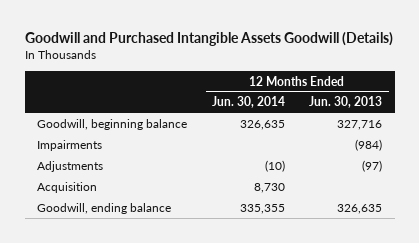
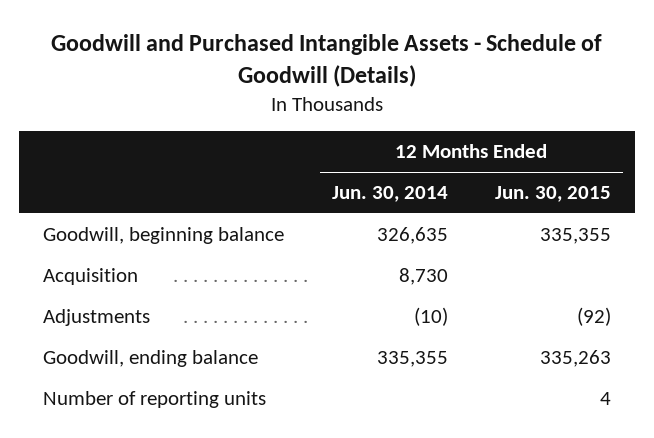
- Goodwill and Purchased Intangible Assets Goodwill (Details)
+ Goodwill and Purchased Intangible Assets - Schedule of Goodwill (Details)
- | 12 Months Ended Jun. 30, 2014 | 12 Months Ended Jun. 30, 2013
+ | 12 Months Ended Jun. 30, 2014 | 12 Months Ended Jun. 30, 2015
- Impairments | | (984)
moved down: Adjustments | (10) | (92)
+ Number of reporting units | | 4

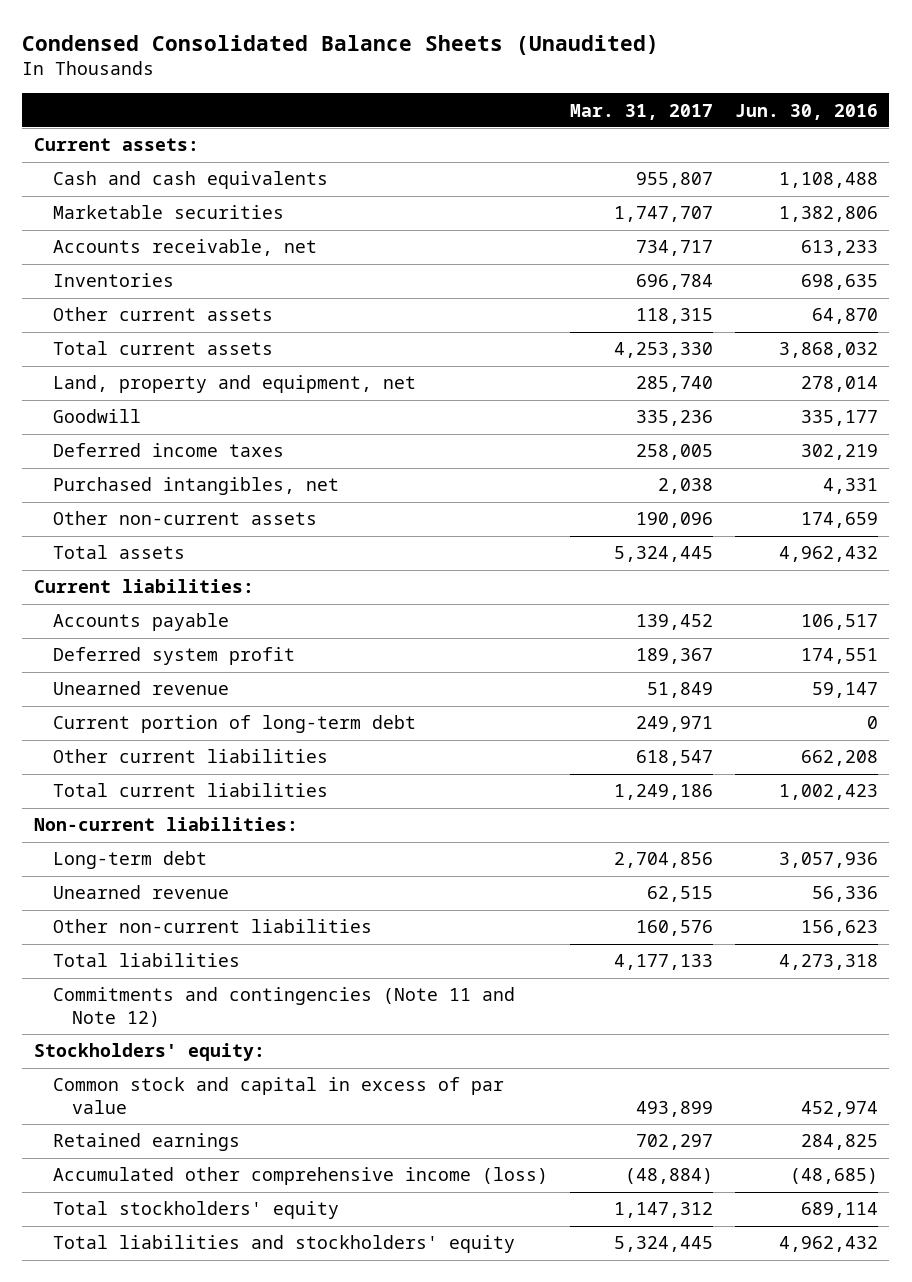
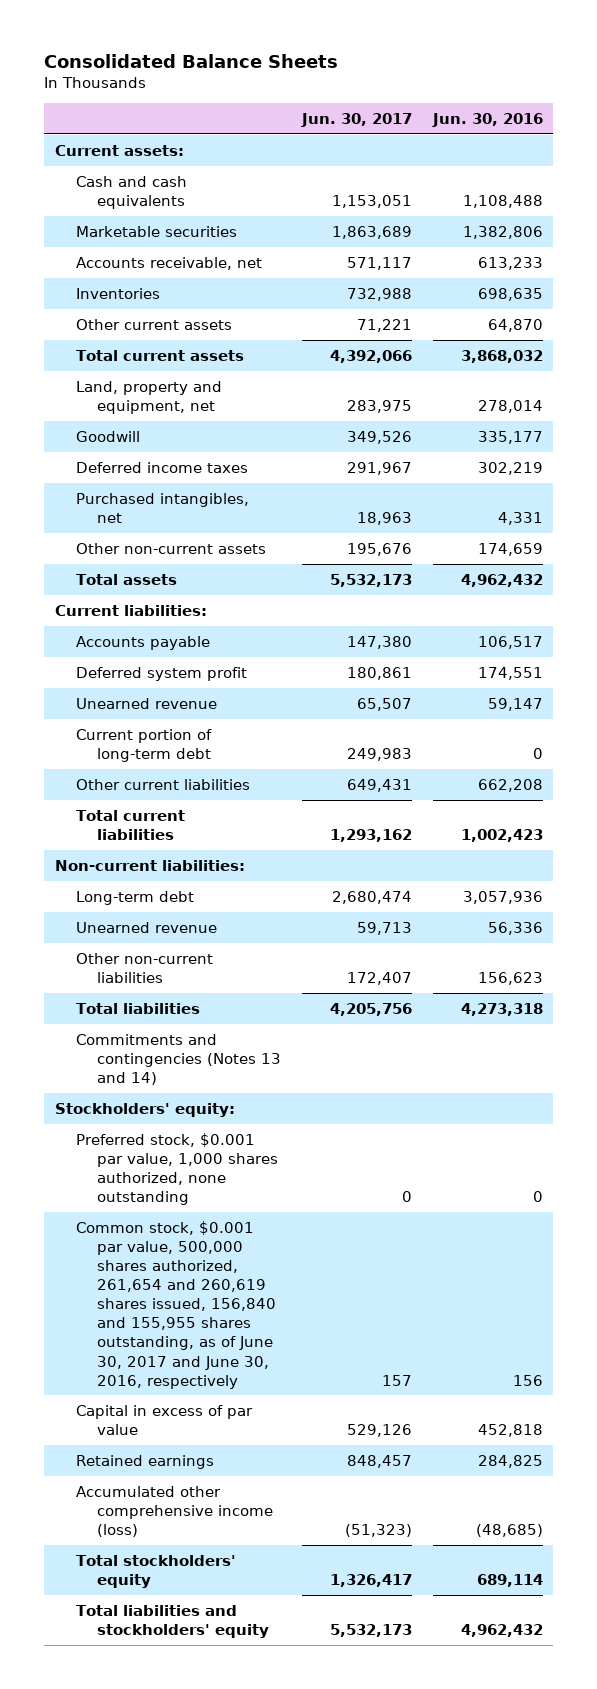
- Condensed Consolidated Balance Sheets (Unaudited)
+ Consolidated Balance Sheets
- | Mar. 31, 2017 | Jun. 30, 2016
+ | Jun. 30, 2017 | Jun. 30, 2016
- Commitments and contingencies (Note 11 and Note 12)
+ Commitments and contingencies (Notes 13 and 14)
- Common stock and capital in excess of par value | 493,899 | 452,974
+ Preferred stock, $0.001 par value, 1,000 shares authorized, none outstanding | 0 | 0
+ Common stock, $0.001 par value, 500,000 shares authorized, 261,654 and 260,619 shares issued, 156,840 and 155,955 shares outstanding, as of June 30, 2017 and June 30, 2016, respectively | 157 | 156
+ Capital in excess of par value | 529,126 | 452,818

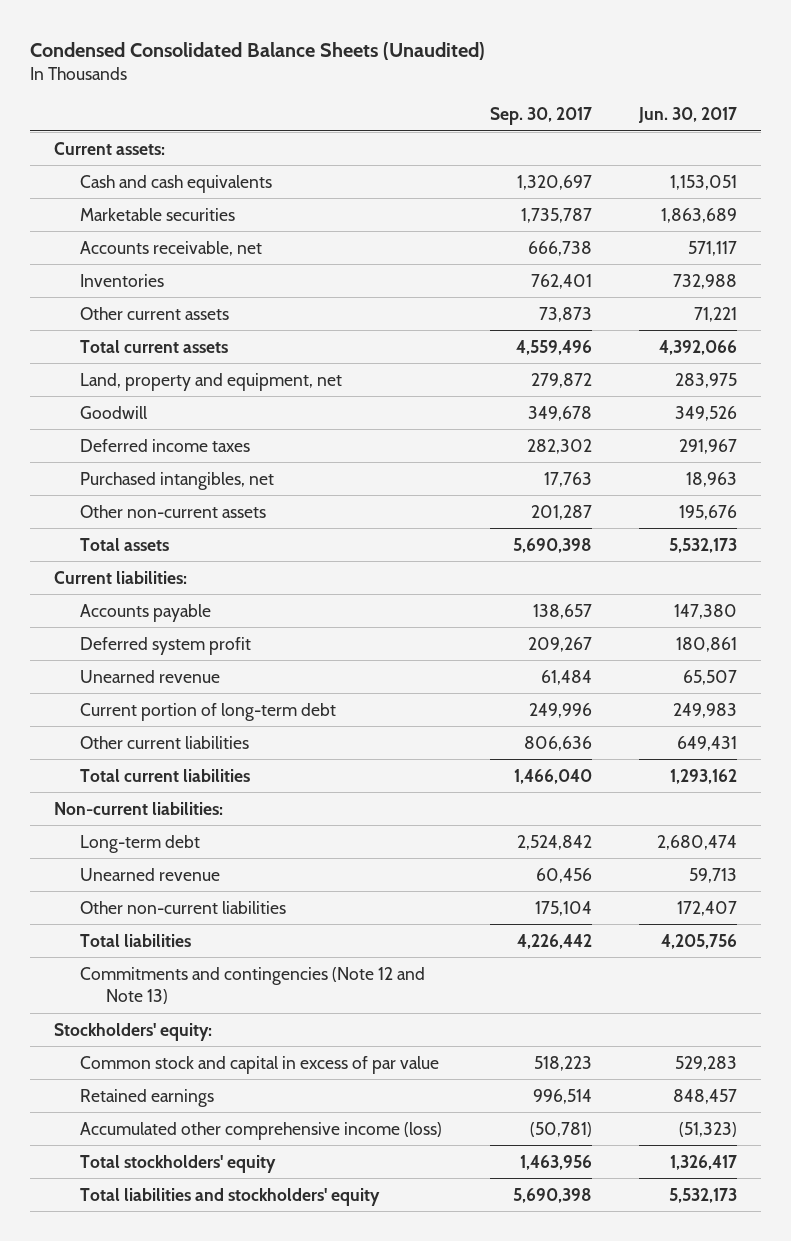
- Consolidated Balance Sheets
+ Condensed Consolidated Balance Sheets (Unaudited)
- | Jun. 30, 2017 | Jun. 30, 2016
+ | Sep. 30, 2017 | Jun. 30, 2017
- Commitments and contingencies (Notes 13 and 14)
+ Commitments and contingencies (Note 12 and Note 13)
- Preferred stock, $0.001 par value, 1,000 shares authorized, none outstanding | 0 | 0
- Common stock, $0.001 par value, 500,000 shares authorized, 261,654 and 260,619 shares issued, 156,840 and 155,955 shares outstanding, as of June 30, 2017 and June 30, 2016, respectively | 157 | 156
- Capital in excess of par value | 529,126 | 452,818
+ Common stock and capital in excess of par value | 518,223 | 529,283

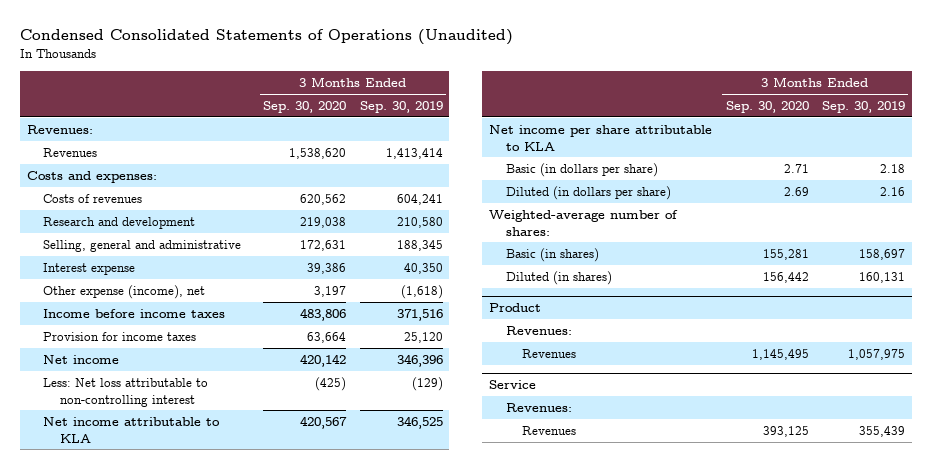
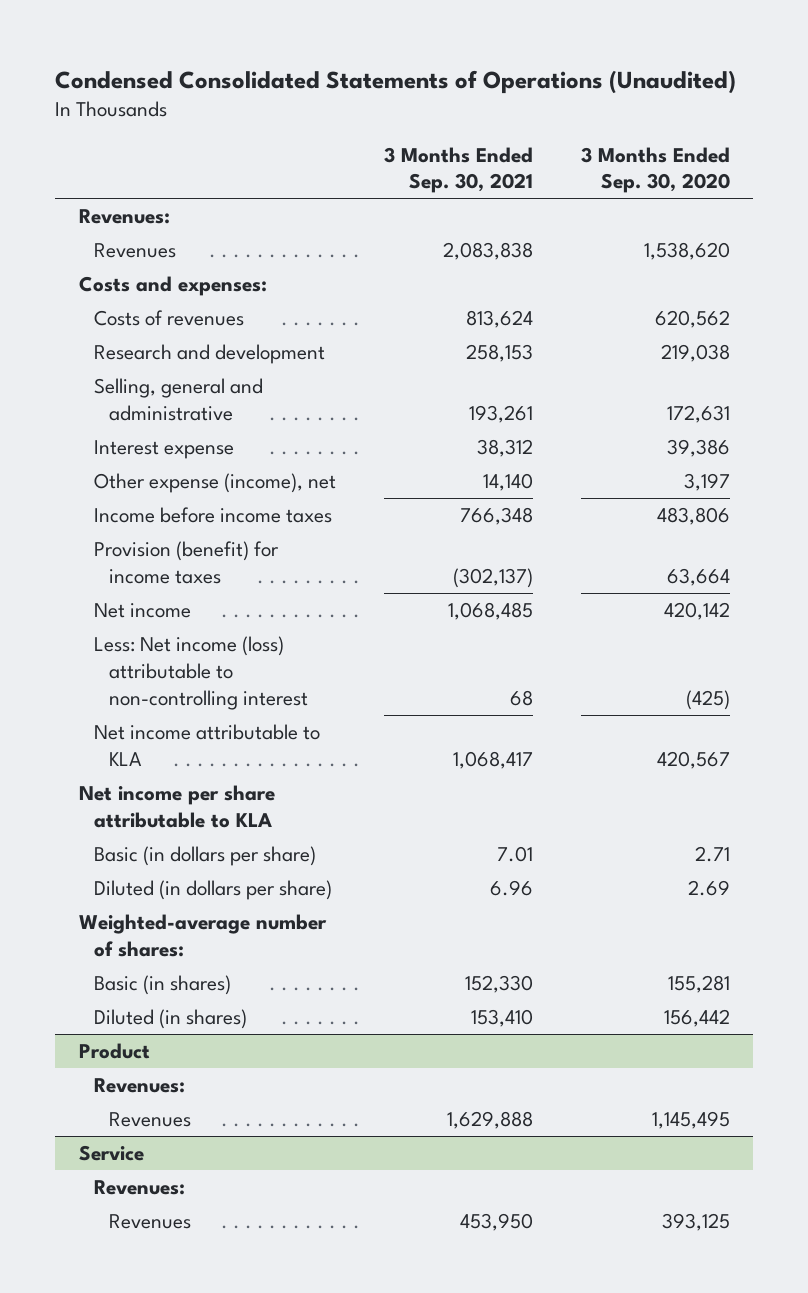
- | 3 Months Ended Sep. 30, 2020 | 3 Months Ended Sep. 30, 2019
+ | 3 Months Ended Sep. 30, 2021 | 3 Months Ended Sep. 30, 2020
- Provision for income taxes | 63,664 | 25,120
+ Provision (benefit) for income taxes | (302,137) | 63,664
- Less: Net loss attributable to non-controlling interest | (425) | (129)
+ Less: Net income (loss) attributable to non-controlling interest | 68 | (425)

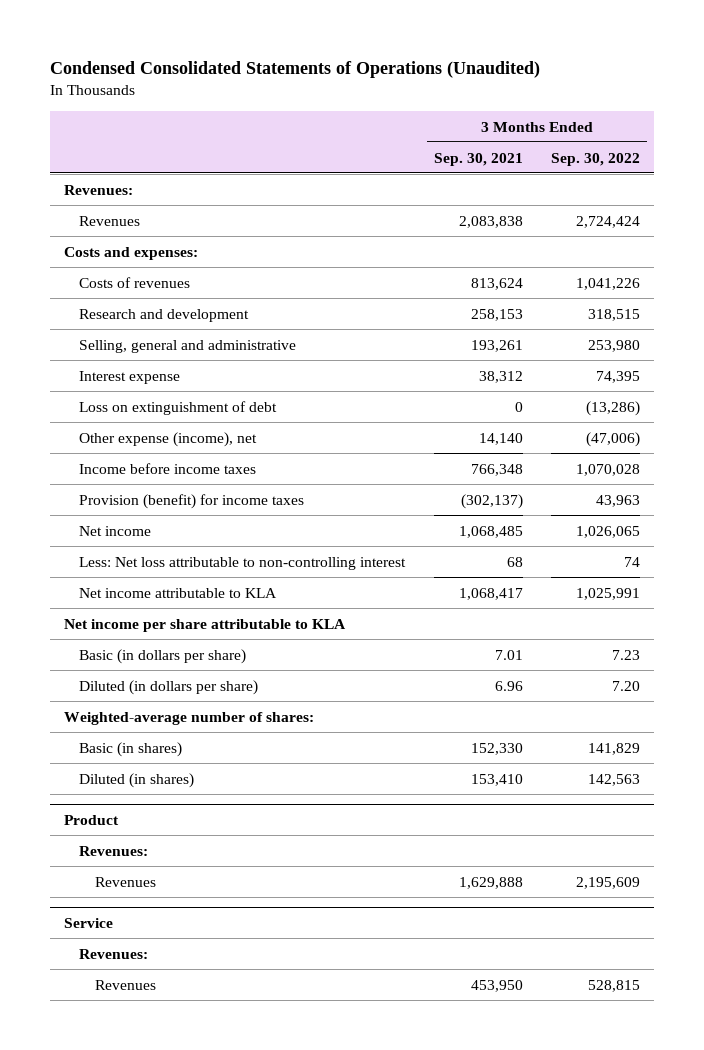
- | 3 Months Ended Sep. 30, 2021 | 3 Months Ended Sep. 30, 2020
+ | 3 Months Ended Sep. 30, 2021 | 3 Months Ended Sep. 30, 2022
+ Loss on extinguishment of debt | 0 | (13,286)
- Less: Net income (loss) attributable to non-controlling interest | 68 | (425)
+ Less: Net loss attributable to non-controlling interest | 68 | 74

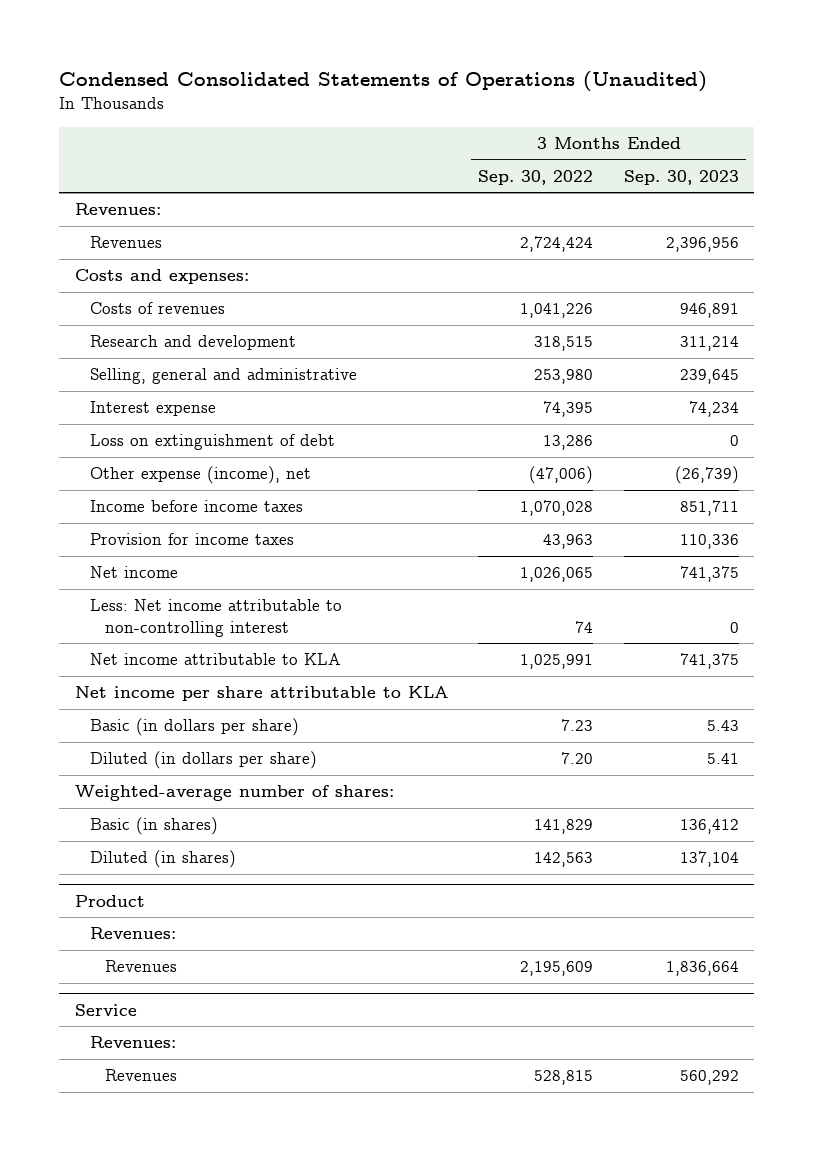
- | 3 Months Ended Sep. 30, 2021 | 3 Months Ended Sep. 30, 2022
+ | 3 Months Ended Sep. 30, 2022 | 3 Months Ended Sep. 30, 2023
- Loss on extinguishment of debt | 0 | (13,286)
+ Loss on extinguishment of debt | 13,286 | 0
- Provision (benefit) for income taxes | (302,137) | 43,963
+ Provision for income taxes | 43,963 | 110,336
- Less: Net loss attributable to non-controlling interest | 68 | 74
+ Less: Net income attributable to non-controlling interest | 74 | 0

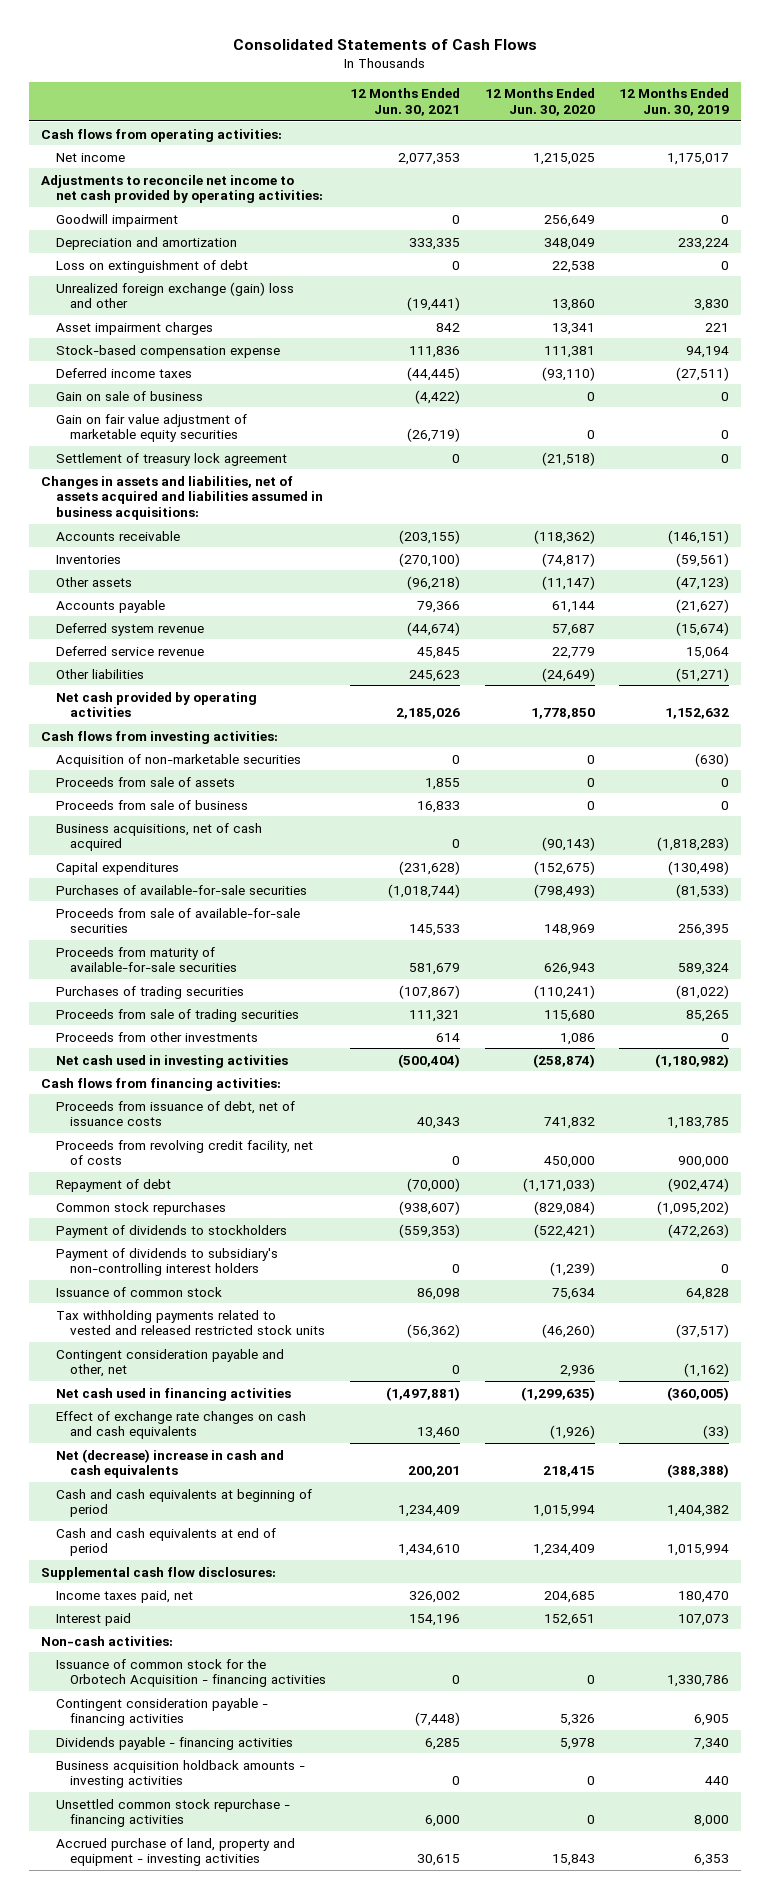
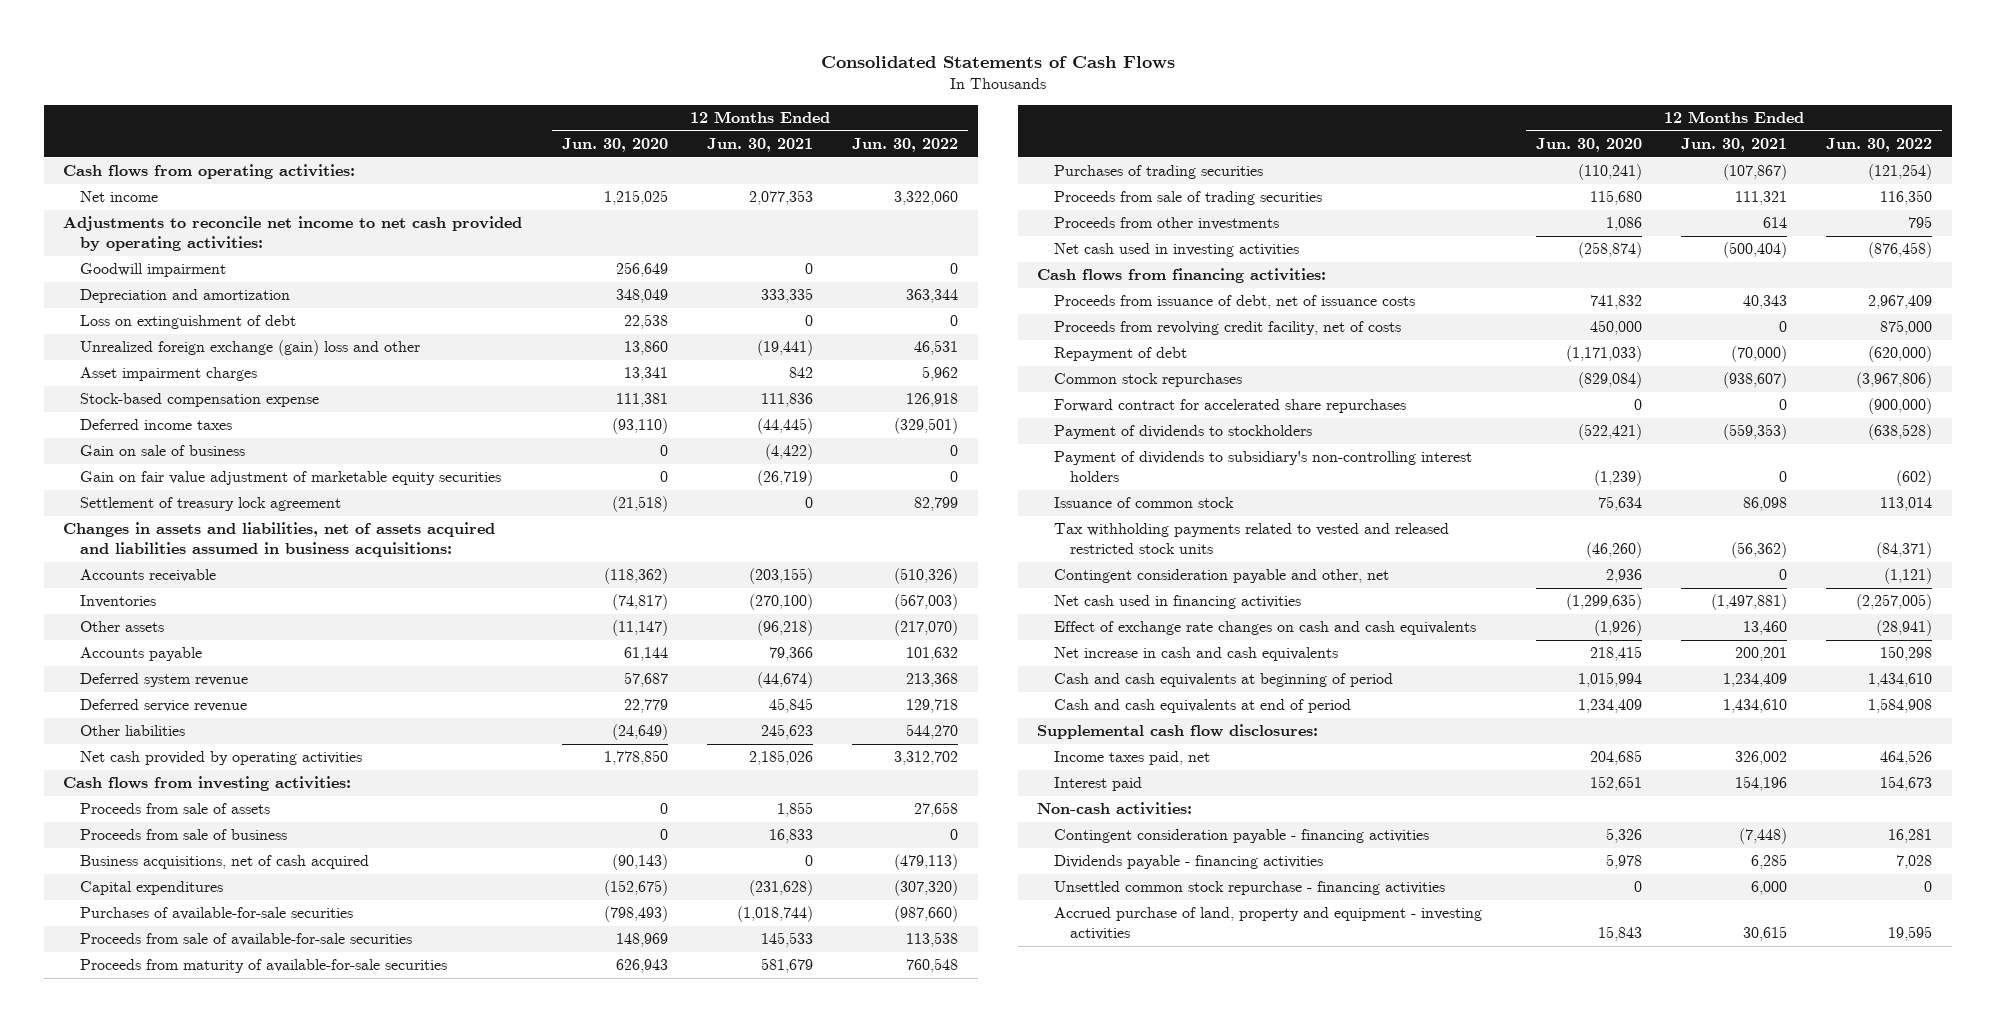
- | 12 Months Ended Jun. 30, 2021 | 12 Months Ended Jun. 30, 2020 | 12 Months Ended Jun. 30, 2019
+ | 12 Months Ended Jun. 30, 2020 | 12 Months Ended Jun. 30, 2021 | 12 Months Ended Jun. 30, 2022
- Acquisition of non-marketable securities | 0 | 0 | (630)
+ Forward contract for accelerated share repurchases | 0 | 0 | (900,000)
- Net (decrease) increase in cash and cash equivalents | 200,201 | 218,415 | (388,388)
+ Net increase in cash and cash equivalents | 218,415 | 200,201 | 150,298
- Issuance of common stock for the Orbotech Acquisition - financing activities | 0 | 0 | 1,330,786
- Business acquisition holdback amounts - investing activities | 0 | 0 | 440

